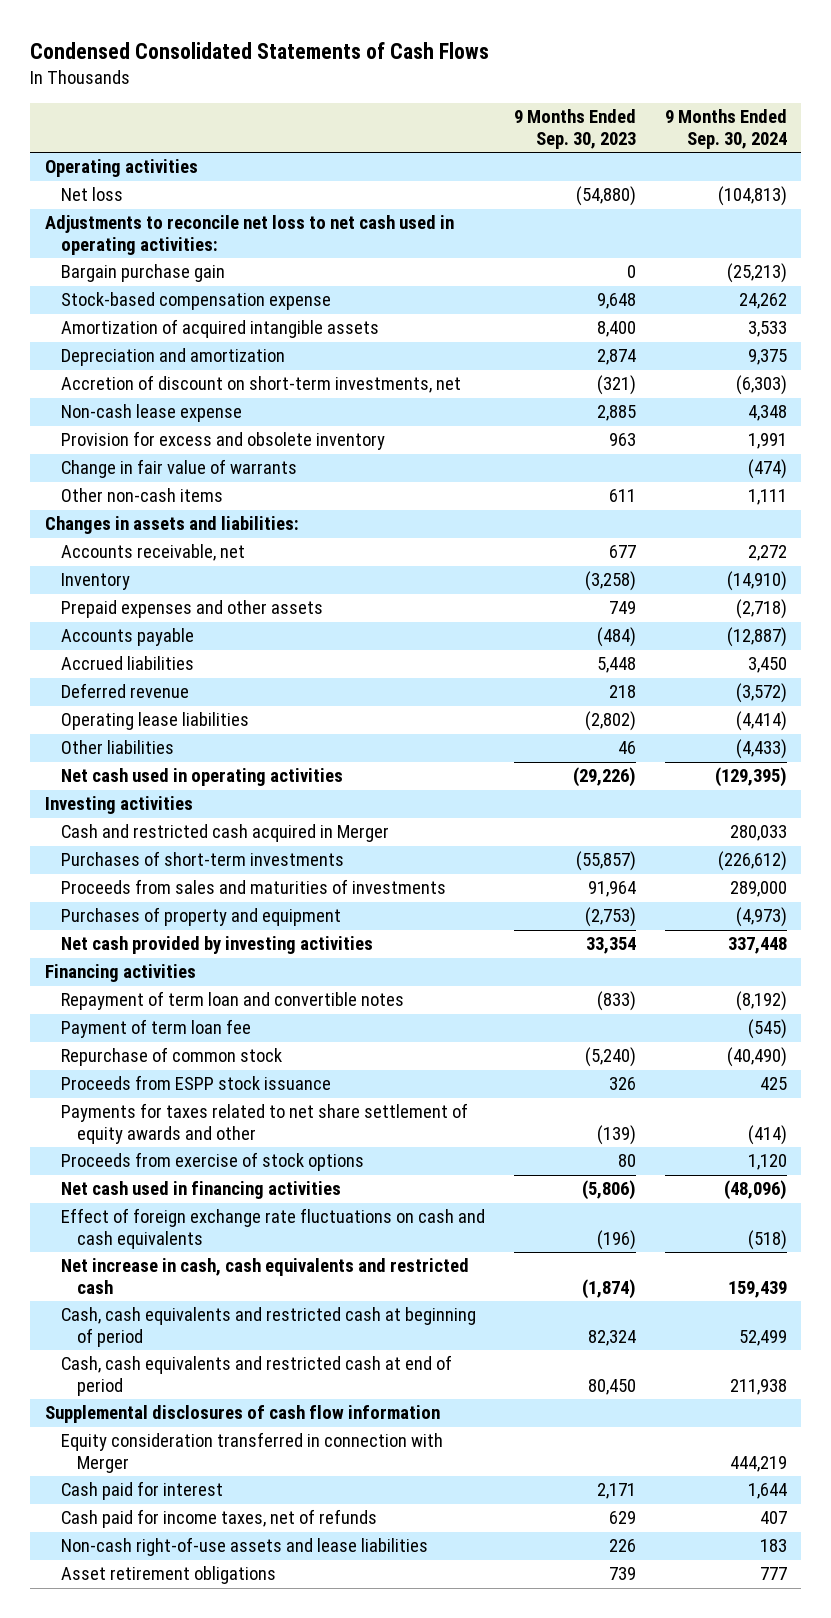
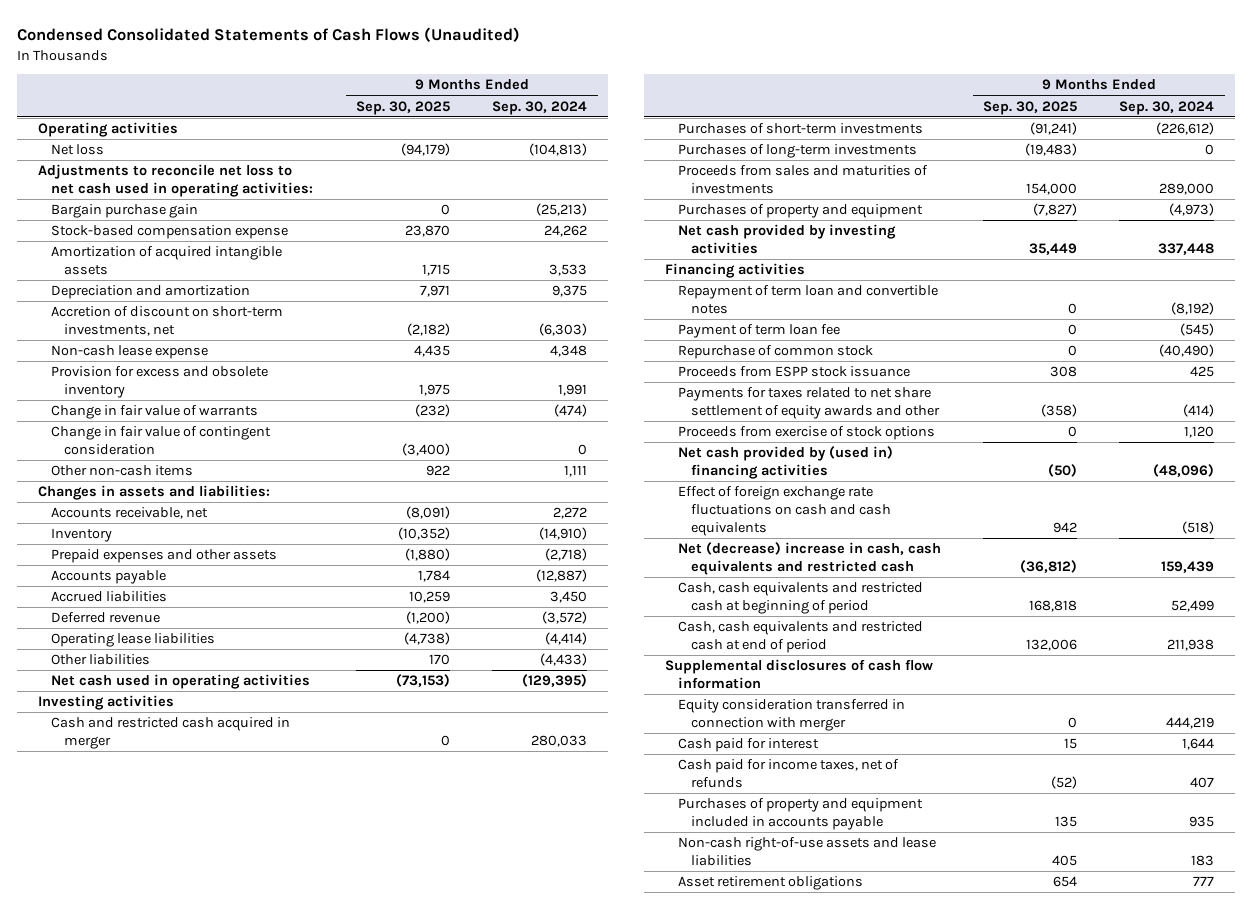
- Condensed Consolidated Statements of Cash Flows
+ Condensed Consolidated Statements of Cash Flows (Unaudited)
- | 9 Months Ended Sep. 30, 2023 | 9 Months Ended Sep. 30, 2024
+ | 9 Months Ended Sep. 30, 2025 | 9 Months Ended Sep. 30, 2024
+ Change in fair value of contingent consideration | (3,400) | 0
- Cash and restricted cash acquired in Merger | | 280,033
+ Cash and restricted cash acquired in merger | 0 | 280,033
+ Purchases of long-term investments | (19,483) | 0
- Net cash used in financing activities | (5,806) | (48,096)
+ Net cash provided by (used in) financing activities | (50) | (48,096)
- Net increase in cash, cash equivalents and restricted cash | (1,874) | 159,439
+ Net (decrease) increase in cash, cash equivalents and restricted cash | (36,812) | 159,439
- Equity consideration transferred in connection with Merger | | 444,219
+ Equity consideration transferred in connection with merger | 0 | 444,219
+ Purchases of property and equipment included in accounts payable | 135 | 935

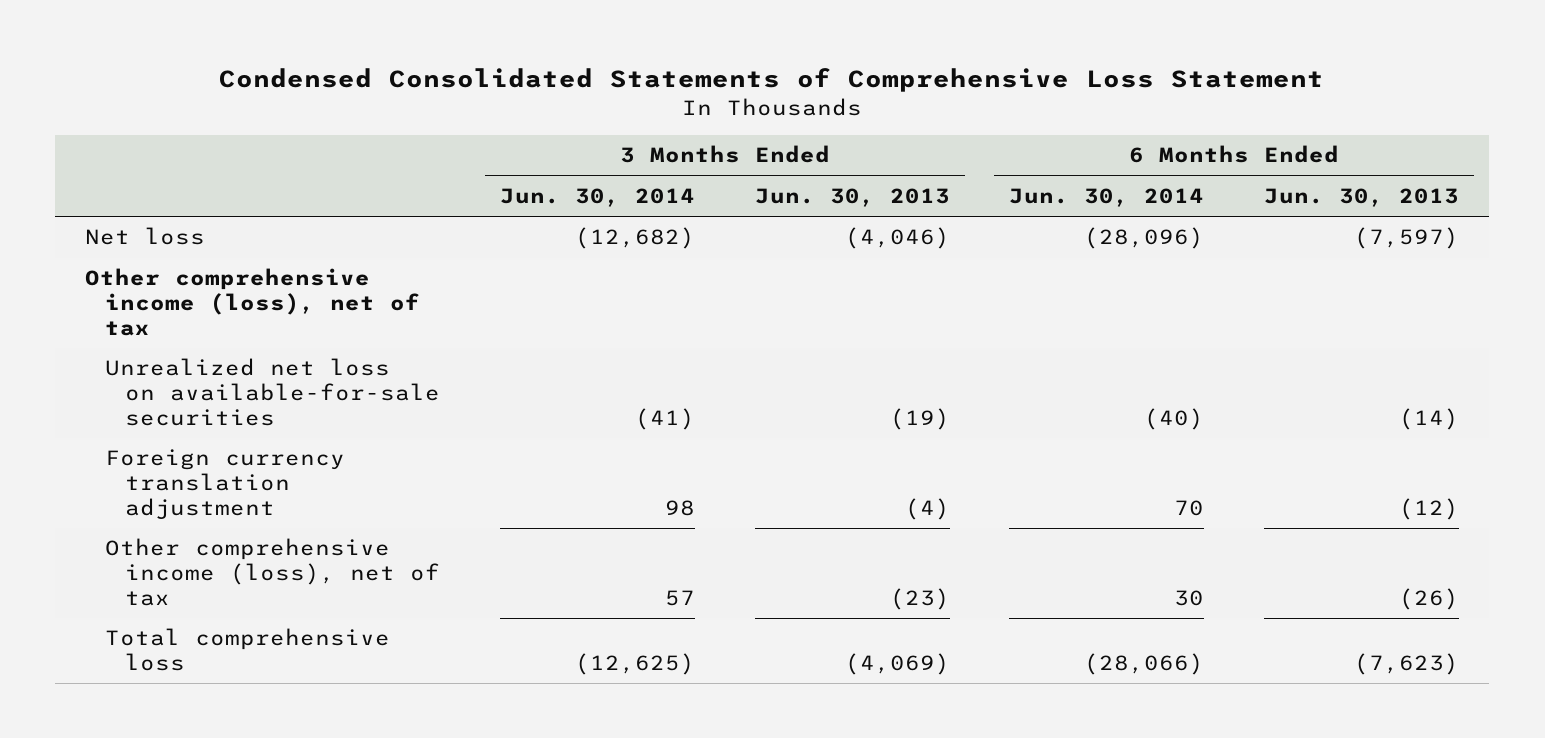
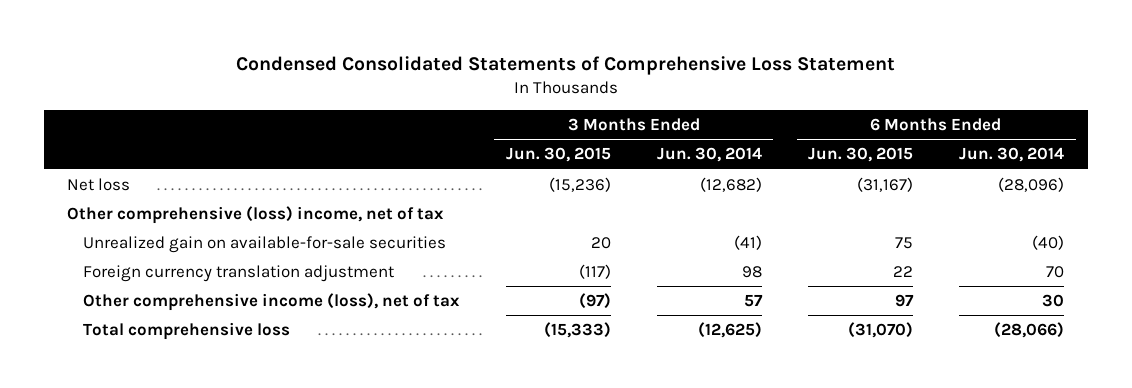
- | 3 Months Ended Jun. 30, 2014 | 3 Months Ended Jun. 30, 2013 | 6 Months Ended Jun. 30, 2014 | 6 Months Ended Jun. 30, 2013
+ | 3 Months Ended Jun. 30, 2015 | 3 Months Ended Jun. 30, 2014 | 6 Months Ended Jun. 30, 2015 | 6 Months Ended Jun. 30, 2014
- Other comprehensive income (loss), net of tax
- Unrealized net loss on available-for-sale securities | (41) | (19) | (40) | (14)
+ Other comprehensive (loss) income, net of tax
+ Unrealized gain on available-for-sale securities | 20 | (41) | 75 | (40)

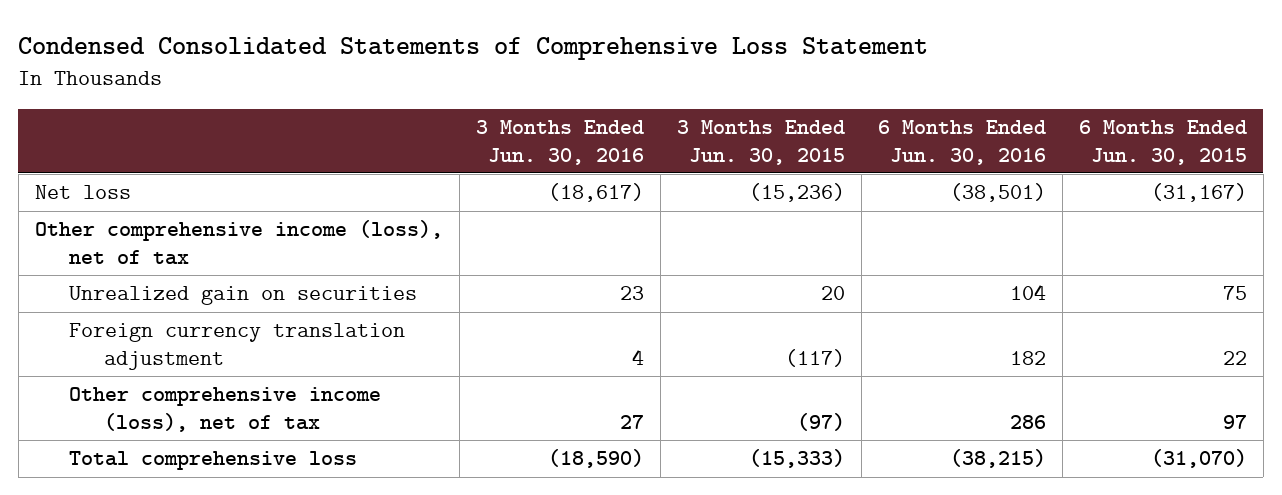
- | 3 Months Ended Jun. 30, 2015 | 3 Months Ended Jun. 30, 2014 | 6 Months Ended Jun. 30, 2015 | 6 Months Ended Jun. 30, 2014
+ | 3 Months Ended Jun. 30, 2016 | 3 Months Ended Jun. 30, 2015 | 6 Months Ended Jun. 30, 2016 | 6 Months Ended Jun. 30, 2015
- Other comprehensive (loss) income, net of tax
- Unrealized gain on available-for-sale securities | 20 | (41) | 75 | (40)
+ Other comprehensive income (loss), net of tax
+ Unrealized gain on securities | 23 | 20 | 104 | 75

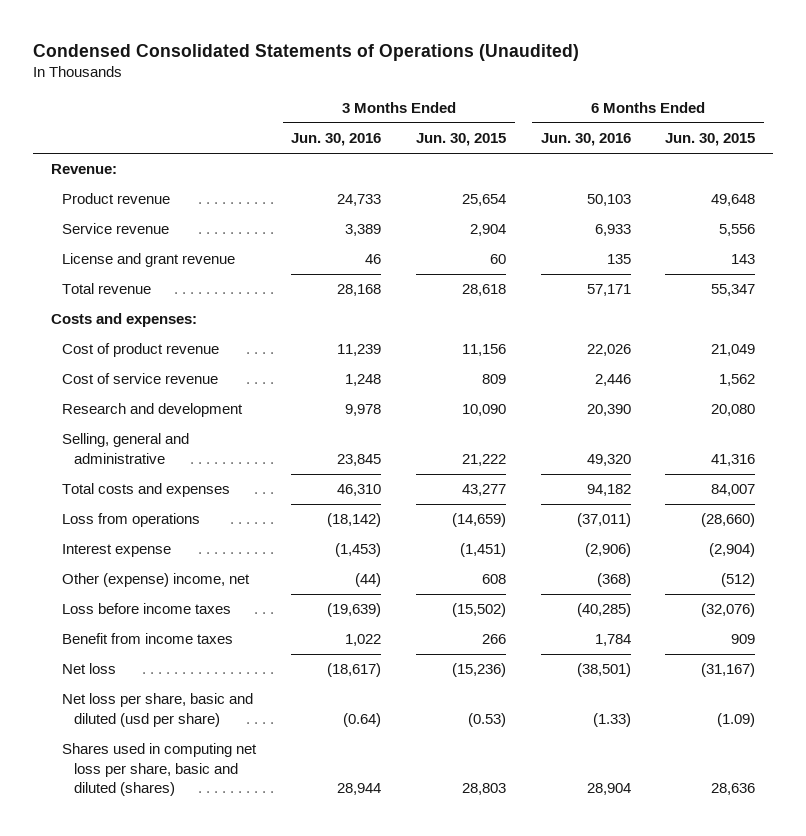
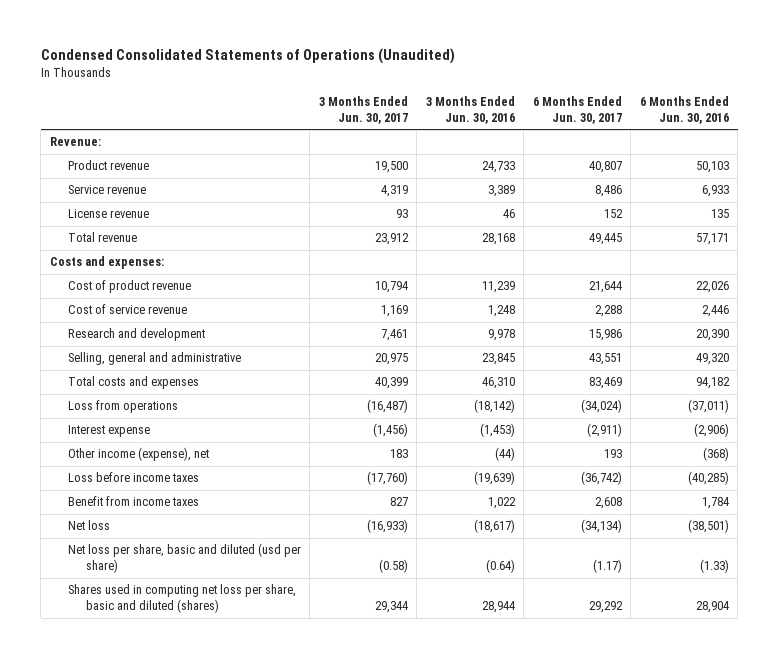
- | 3 Months Ended Jun. 30, 2016 | 3 Months Ended Jun. 30, 2015 | 6 Months Ended Jun. 30, 2016 | 6 Months Ended Jun. 30, 2015
+ | 3 Months Ended Jun. 30, 2017 | 3 Months Ended Jun. 30, 2016 | 6 Months Ended Jun. 30, 2017 | 6 Months Ended Jun. 30, 2016
- License and grant revenue | 46 | 60 | 135 | 143
+ License revenue | 93 | 46 | 152 | 135
- Other (expense) income, net | (44) | 608 | (368) | (512)
+ Other income (expense), net | 183 | (44) | 193 | (368)

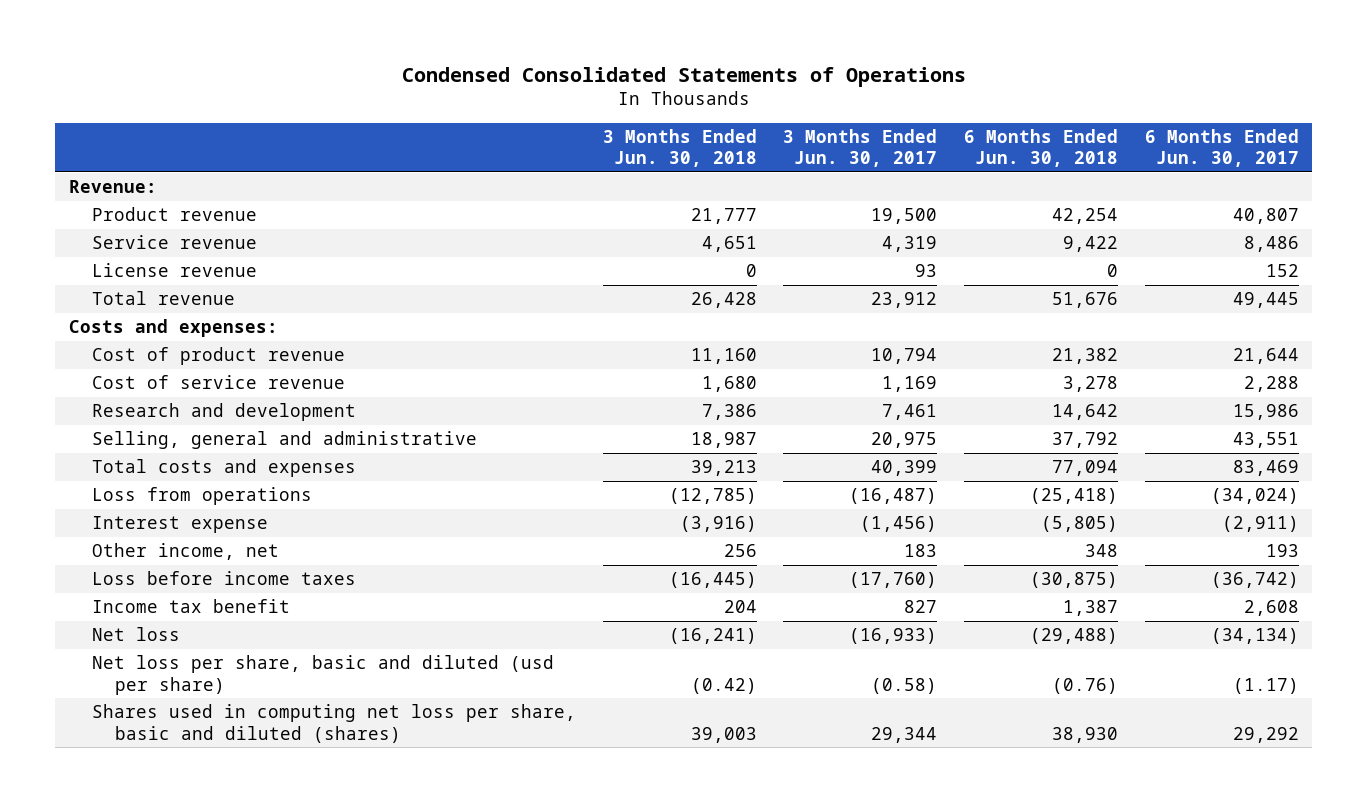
- Condensed Consolidated Statements of Operations (Unaudited)
+ Condensed Consolidated Statements of Operations
- | 3 Months Ended Jun. 30, 2017 | 3 Months Ended Jun. 30, 2016 | 6 Months Ended Jun. 30, 2017 | 6 Months Ended Jun. 30, 2016
+ | 3 Months Ended Jun. 30, 2018 | 3 Months Ended Jun. 30, 2017 | 6 Months Ended Jun. 30, 2018 | 6 Months Ended Jun. 30, 2017
- Other income (expense), net | 183 | (44) | 193 | (368)
+ Other income, net | 256 | 183 | 348 | 193
- Benefit from income taxes | 827 | 1,022 | 2,608 | 1,784
+ Income tax benefit | 204 | 827 | 1,387 | 2,608

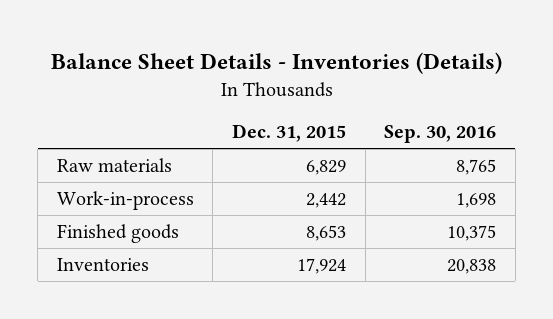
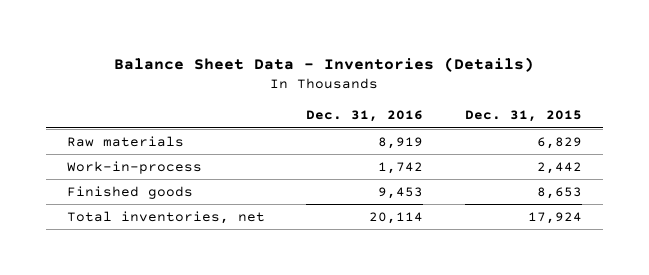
- Balance Sheet Details - Inventories (Details)
+ Balance Sheet Data - Inventories (Details)
- | Dec. 31, 2015 | Sep. 30, 2016
+ | Dec. 31, 2016 | Dec. 31, 2015
- Inventories | 17,924 | 20,838
+ Total inventories, net | 20,114 | 17,924

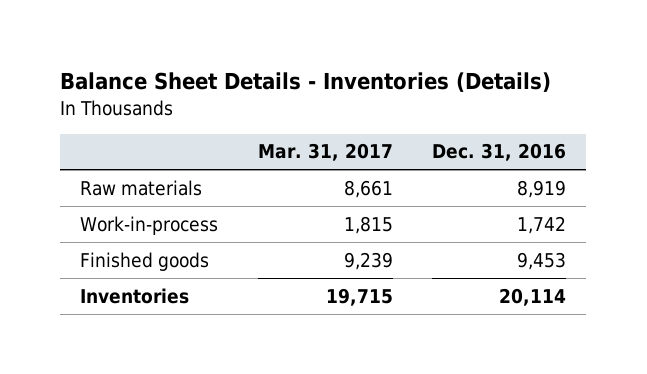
- Balance Sheet Data - Inventories (Details)
+ Balance Sheet Details - Inventories (Details)
- | Dec. 31, 2016 | Dec. 31, 2015
+ | Mar. 31, 2017 | Dec. 31, 2016
- Total inventories, net | 20,114 | 17,924
+ Inventories | 19,715 | 20,114

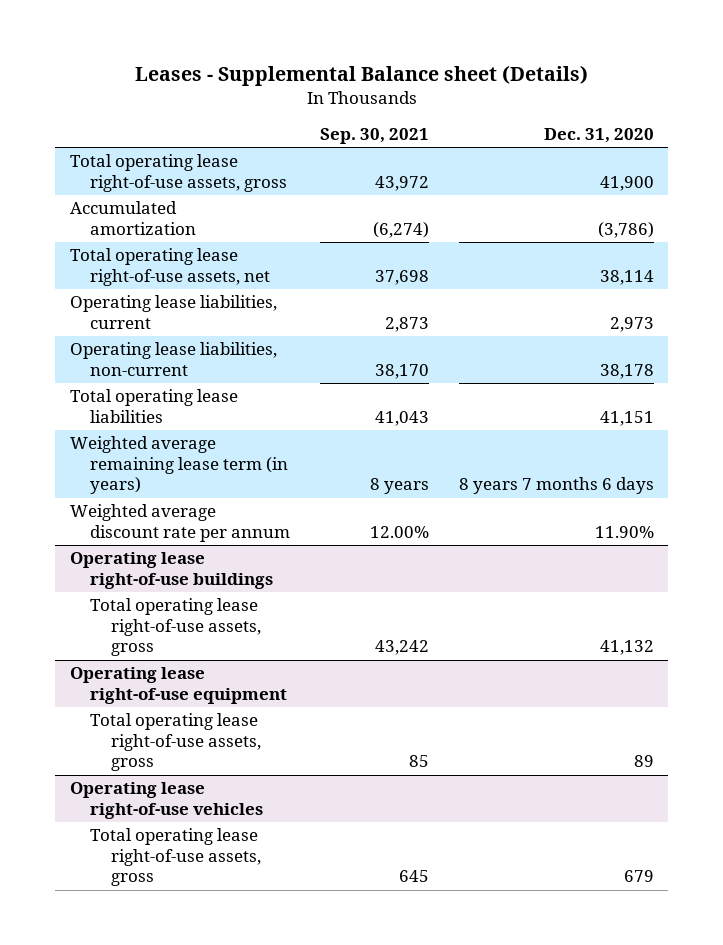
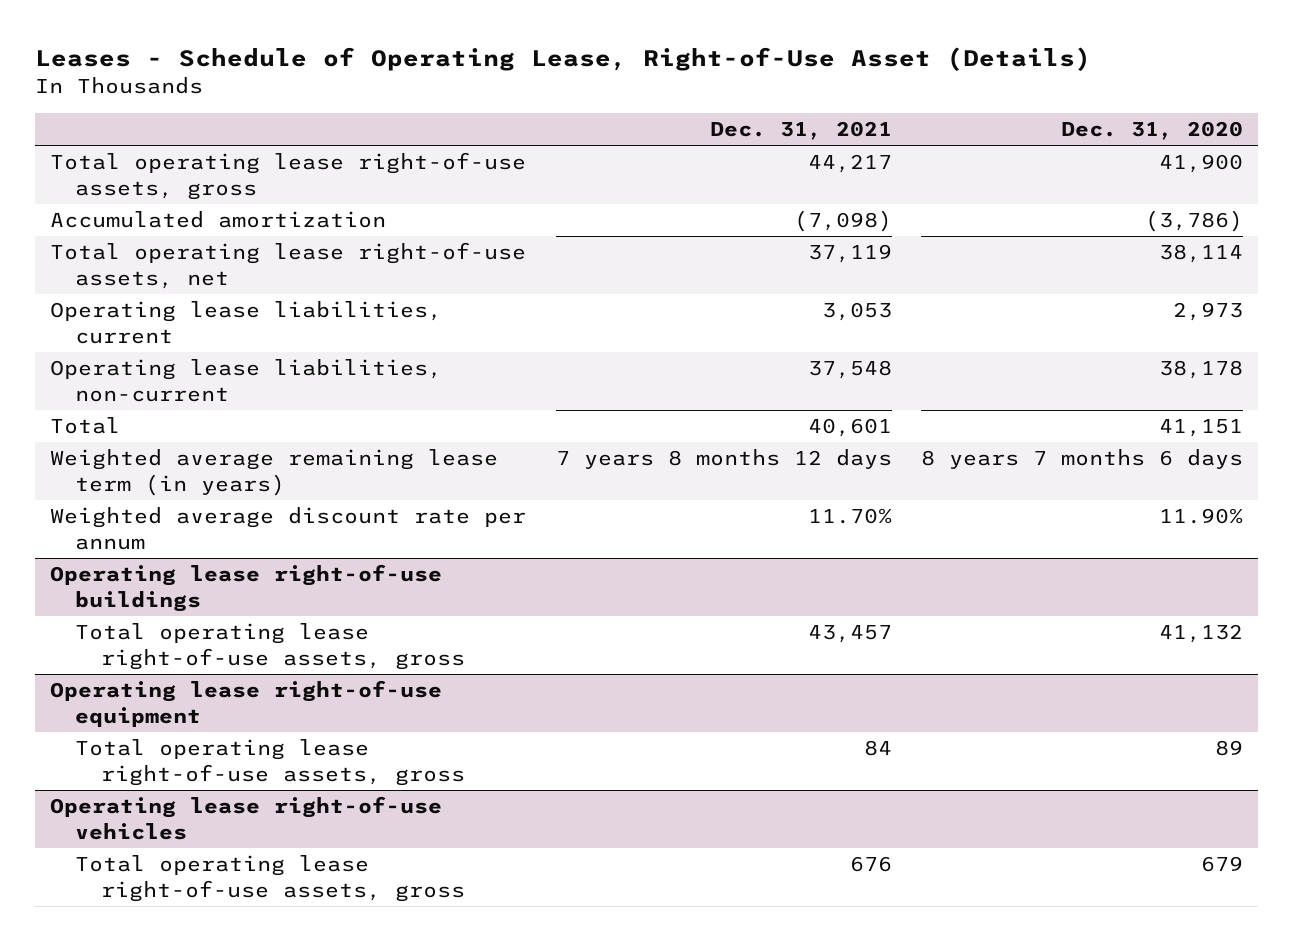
- Leases - Supplemental Balance sheet (Details)
+ Leases - Schedule of Operating Lease, Right-of-Use Asset (Details)
- | Sep. 30, 2021 | Dec. 31, 2020
+ | Dec. 31, 2021 | Dec. 31, 2020
- Total operating lease liabilities | 41,043 | 41,151
+ Total | 40,601 | 41,151

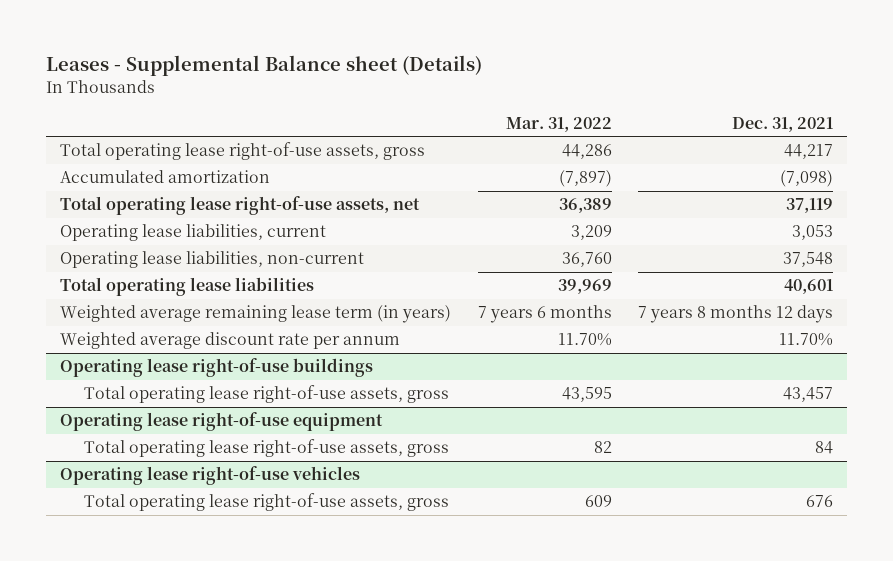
- Leases - Schedule of Operating Lease, Right-of-Use Asset (Details)
+ Leases - Supplemental Balance sheet (Details)
- | Dec. 31, 2021 | Dec. 31, 2020
+ | Mar. 31, 2022 | Dec. 31, 2021
- Total | 40,601 | 41,151
+ Total operating lease liabilities | 39,969 | 40,601

